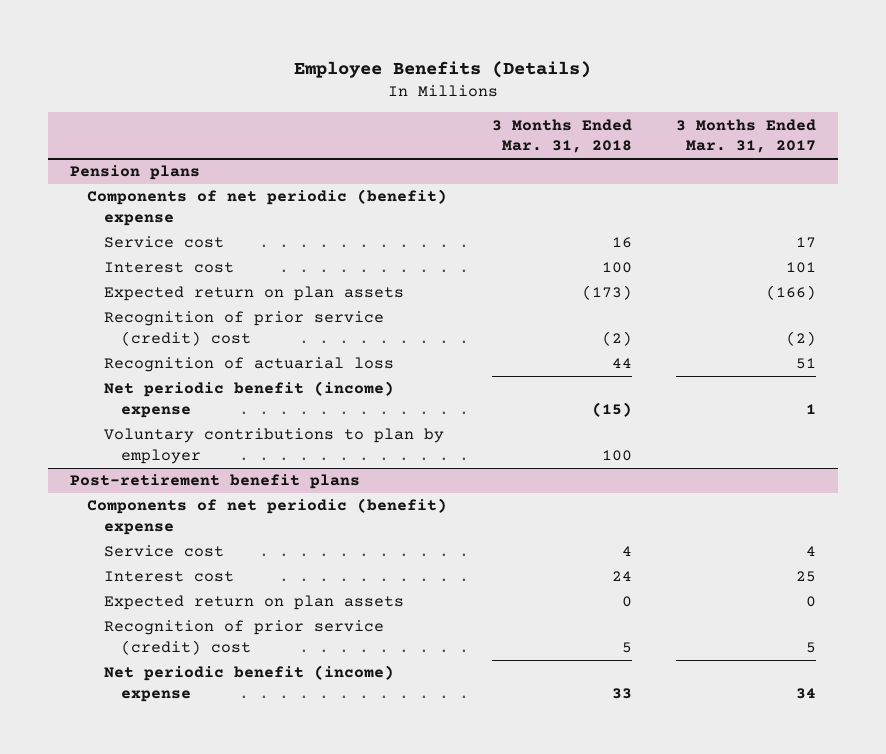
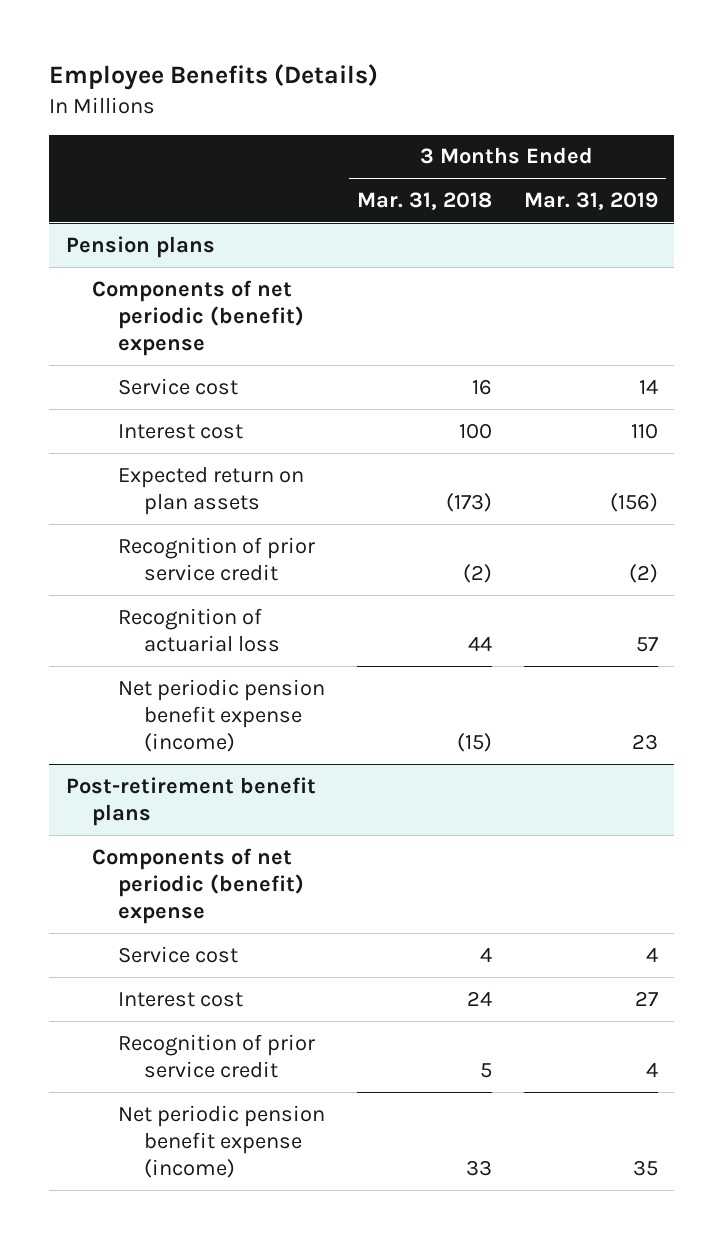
- | 3 Months Ended Mar. 31, 2018 | 3 Months Ended Mar. 31, 2017
+ | 3 Months Ended Mar. 31, 2018 | 3 Months Ended Mar. 31, 2019
@ Pension plans
- Recognition of prior service (credit) cost | (2) | (2)
+ Recognition of prior service credit | (2) | (2)
- Net periodic benefit (income) expense | (15) | 1
- Voluntary contributions to plan by employer | 100 |
+ Net periodic pension benefit expense (income) | (15) | 23
@ Post-retirement benefit plans
- Expected return on plan assets | 0 | 0
- Recognition of prior service (credit) cost | 5 | 5
- Net periodic benefit (income) expense | 33 | 34
+ Recognition of prior service credit | 5 | 4
+ Net periodic pension benefit expense (income) | 33 | 35

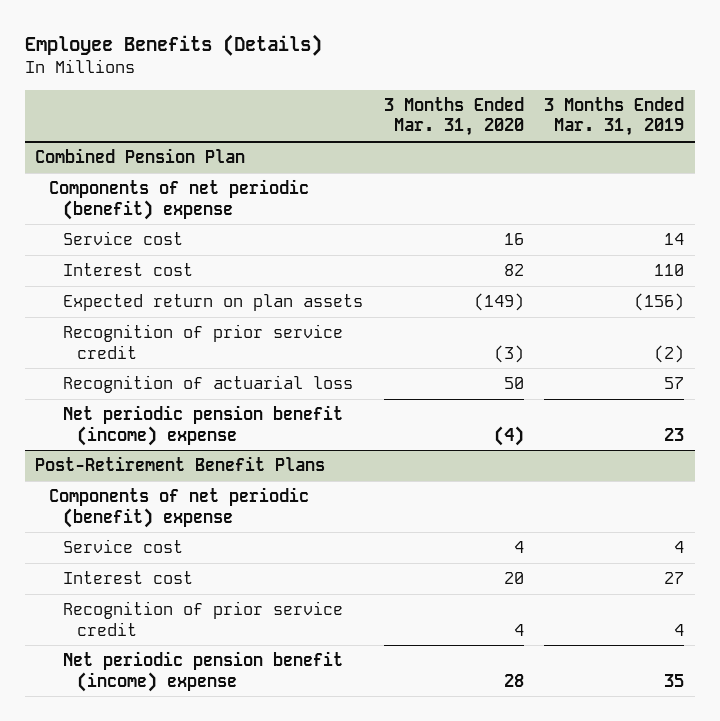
- | 3 Months Ended Mar. 31, 2018 | 3 Months Ended Mar. 31, 2019
+ | 3 Months Ended Mar. 31, 2020 | 3 Months Ended Mar. 31, 2019
- Pension plans
+ Combined Pension Plan
- Net periodic pension benefit expense (income) | (15) | 23
- Post-retirement benefit plans
+ Net periodic pension benefit (income) expense | (4) | 23
+ Post-Retirement Benefit Plans
- Net periodic pension benefit expense (income) | 33 | 35
+ Net periodic pension benefit (income) expense | 28 | 35

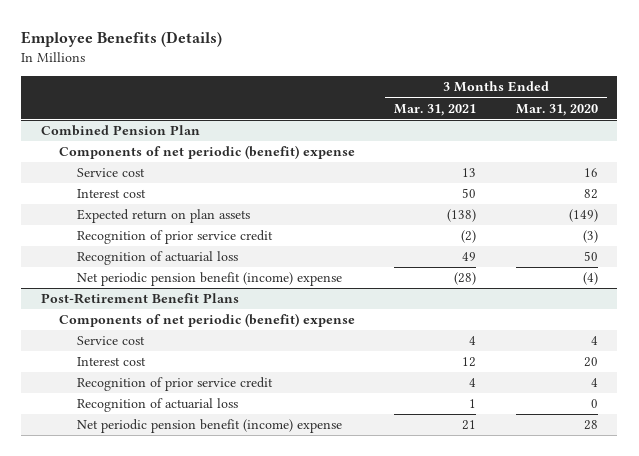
- | 3 Months Ended Mar. 31, 2020 | 3 Months Ended Mar. 31, 2019
+ | 3 Months Ended Mar. 31, 2021 | 3 Months Ended Mar. 31, 2020
@ Post-Retirement Benefit Plans
+ Recognition of actuarial loss | 1 | 0

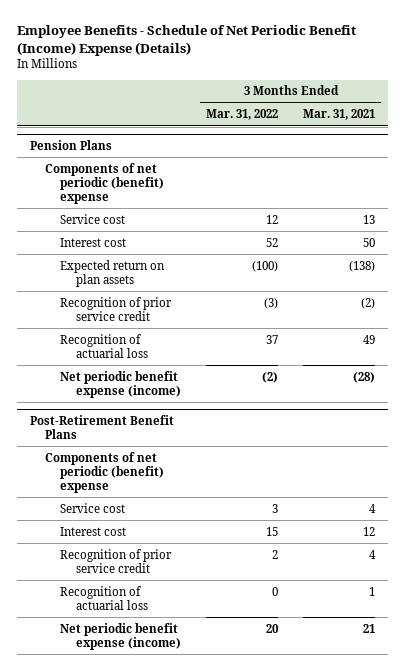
- Employee Benefits (Details)
+ Employee Benefits - Schedule of Net Periodic Benefit (Income) Expense (Details)
- | 3 Months Ended Mar. 31, 2021 | 3 Months Ended Mar. 31, 2020
+ | 3 Months Ended Mar. 31, 2022 | 3 Months Ended Mar. 31, 2021
- Combined Pension Plan
+ Pension Plans
- Net periodic pension benefit (income) expense | (28) | (4)
+ Net periodic benefit expense (income) | (2) | (28)
@ Post-Retirement Benefit Plans
- Net periodic pension benefit (income) expense | 21 | 28
+ Net periodic benefit expense (income) | 20 | 21

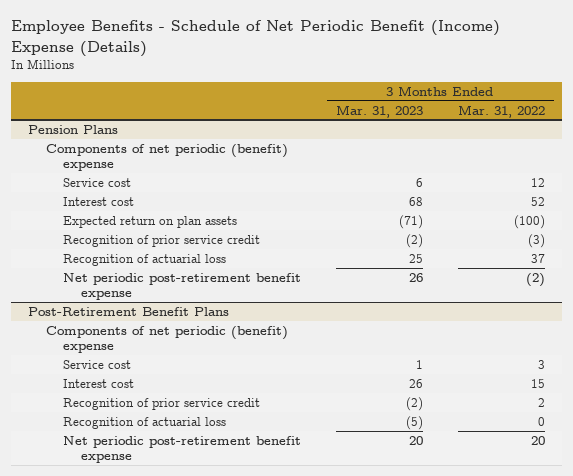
- | 3 Months Ended Mar. 31, 2022 | 3 Months Ended Mar. 31, 2021
+ | 3 Months Ended Mar. 31, 2023 | 3 Months Ended Mar. 31, 2022
@ Pension Plans
- Net periodic benefit expense (income) | (2) | (28)
+ Net periodic post-retirement benefit expense | 26 | (2)
@ Post-Retirement Benefit Plans
- Net periodic benefit expense (income) | 20 | 21
+ Net periodic post-retirement benefit expense | 20 | 20

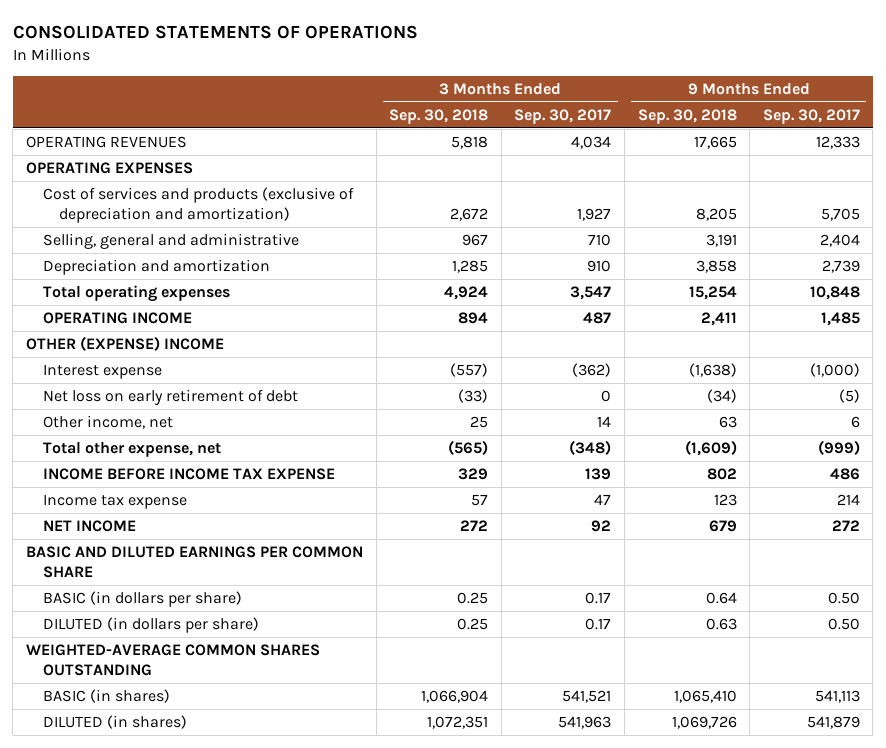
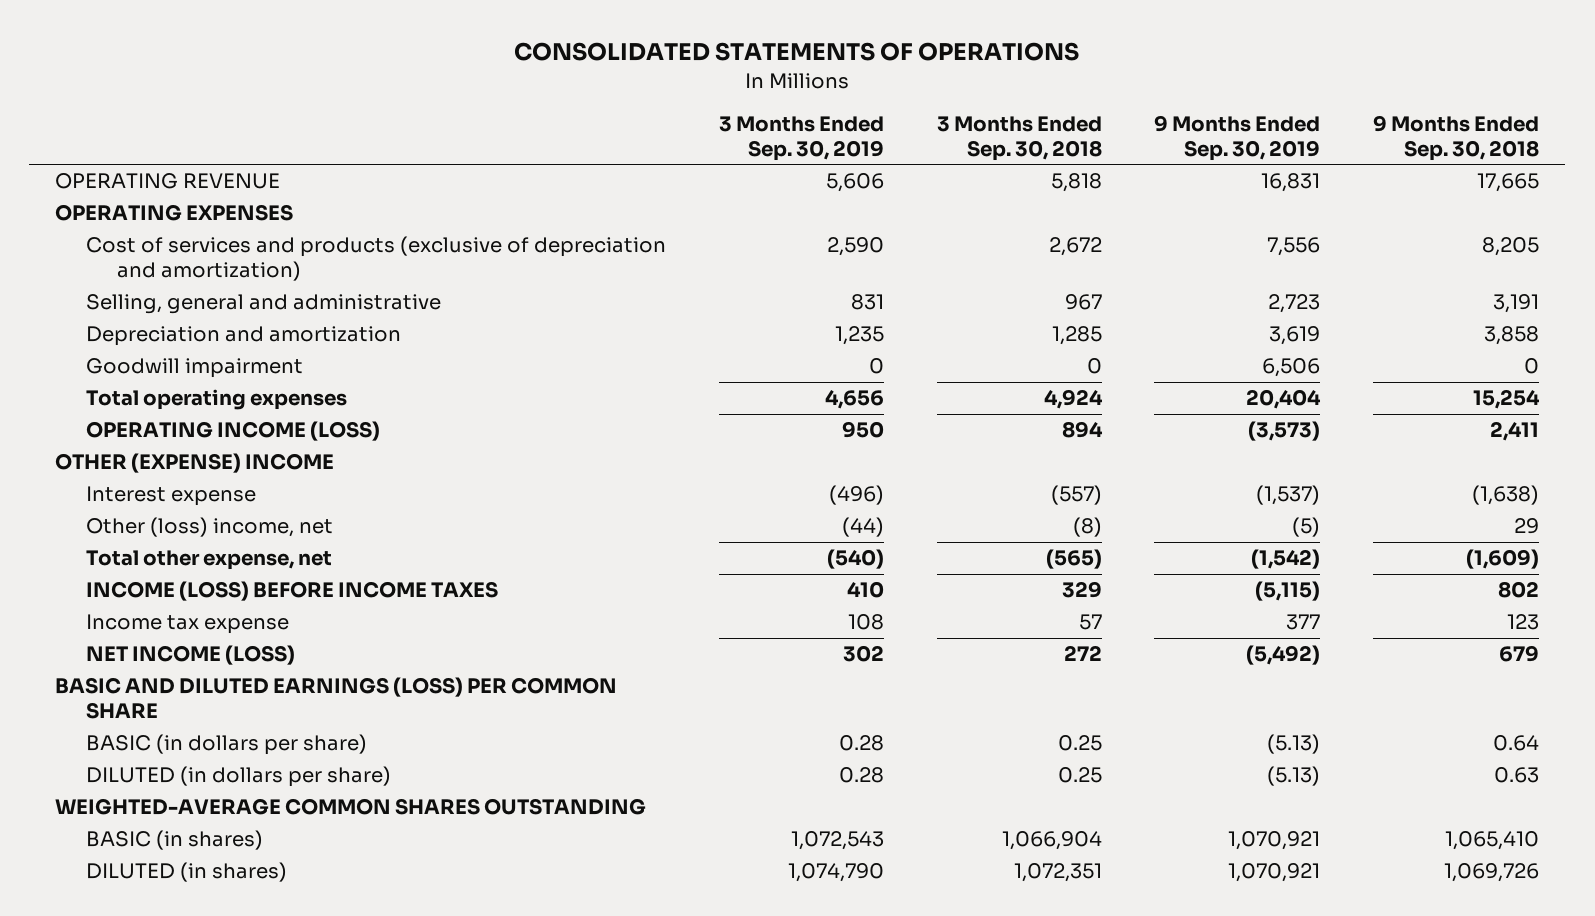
- | 3 Months Ended Sep. 30, 2018 | 3 Months Ended Sep. 30, 2017 | 9 Months Ended Sep. 30, 2018 | 9 Months Ended Sep. 30, 2017
+ | 3 Months Ended Sep. 30, 2019 | 3 Months Ended Sep. 30, 2018 | 9 Months Ended Sep. 30, 2019 | 9 Months Ended Sep. 30, 2018
- OPERATING REVENUES | 5,818 | 4,034 | 17,665 | 12,333
+ OPERATING REVENUE | 5,606 | 5,818 | 16,831 | 17,665
+ Goodwill impairment | 0 | 0 | 6,506 | 0
- OPERATING INCOME | 894 | 487 | 2,411 | 1,485
+ OPERATING INCOME (LOSS) | 950 | 894 | (3,573) | 2,411
- Net loss on early retirement of debt | (33) | 0 | (34) | (5)
- Other income, net | 25 | 14 | 63 | 6
+ Other (loss) income, net | (44) | (8) | (5) | 29
- INCOME BEFORE INCOME TAX EXPENSE | 329 | 139 | 802 | 486
+ INCOME (LOSS) BEFORE INCOME TAXES | 410 | 329 | (5,115) | 802
- NET INCOME | 272 | 92 | 679 | 272
- BASIC AND DILUTED EARNINGS PER COMMON SHARE
+ NET INCOME (LOSS) | 302 | 272 | (5,492) | 679
+ BASIC AND DILUTED EARNINGS (LOSS) PER COMMON SHARE

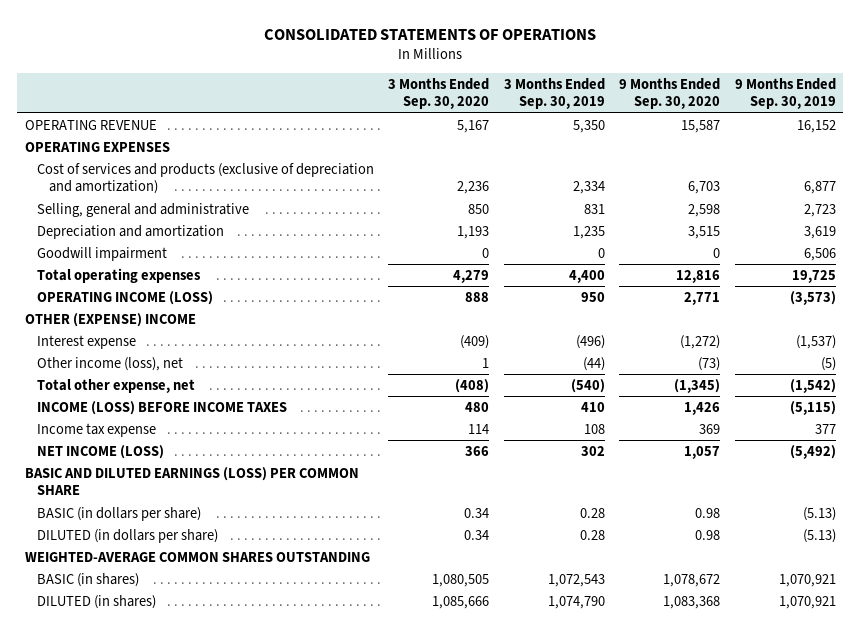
- | 3 Months Ended Sep. 30, 2019 | 3 Months Ended Sep. 30, 2018 | 9 Months Ended Sep. 30, 2019 | 9 Months Ended Sep. 30, 2018
+ | 3 Months Ended Sep. 30, 2020 | 3 Months Ended Sep. 30, 2019 | 9 Months Ended Sep. 30, 2020 | 9 Months Ended Sep. 30, 2019
- OPERATING REVENUE | 5,606 | 5,818 | 16,831 | 17,665
+ OPERATING REVENUE | 5,167 | 5,350 | 15,587 | 16,152
- Cost of services and products (exclusive of depreciation and amortization) | 2,590 | 2,672 | 7,556 | 8,205
+ Cost of services and products (exclusive of depreciation and amortization) | 2,236 | 2,334 | 6,703 | 6,877
- Total operating expenses | 4,656 | 4,924 | 20,404 | 15,254
+ Total operating expenses | 4,279 | 4,400 | 12,816 | 19,725
- Other (loss) income, net | (44) | (8) | (5) | 29
+ Other income (loss), net | 1 | (44) | (73) | (5)

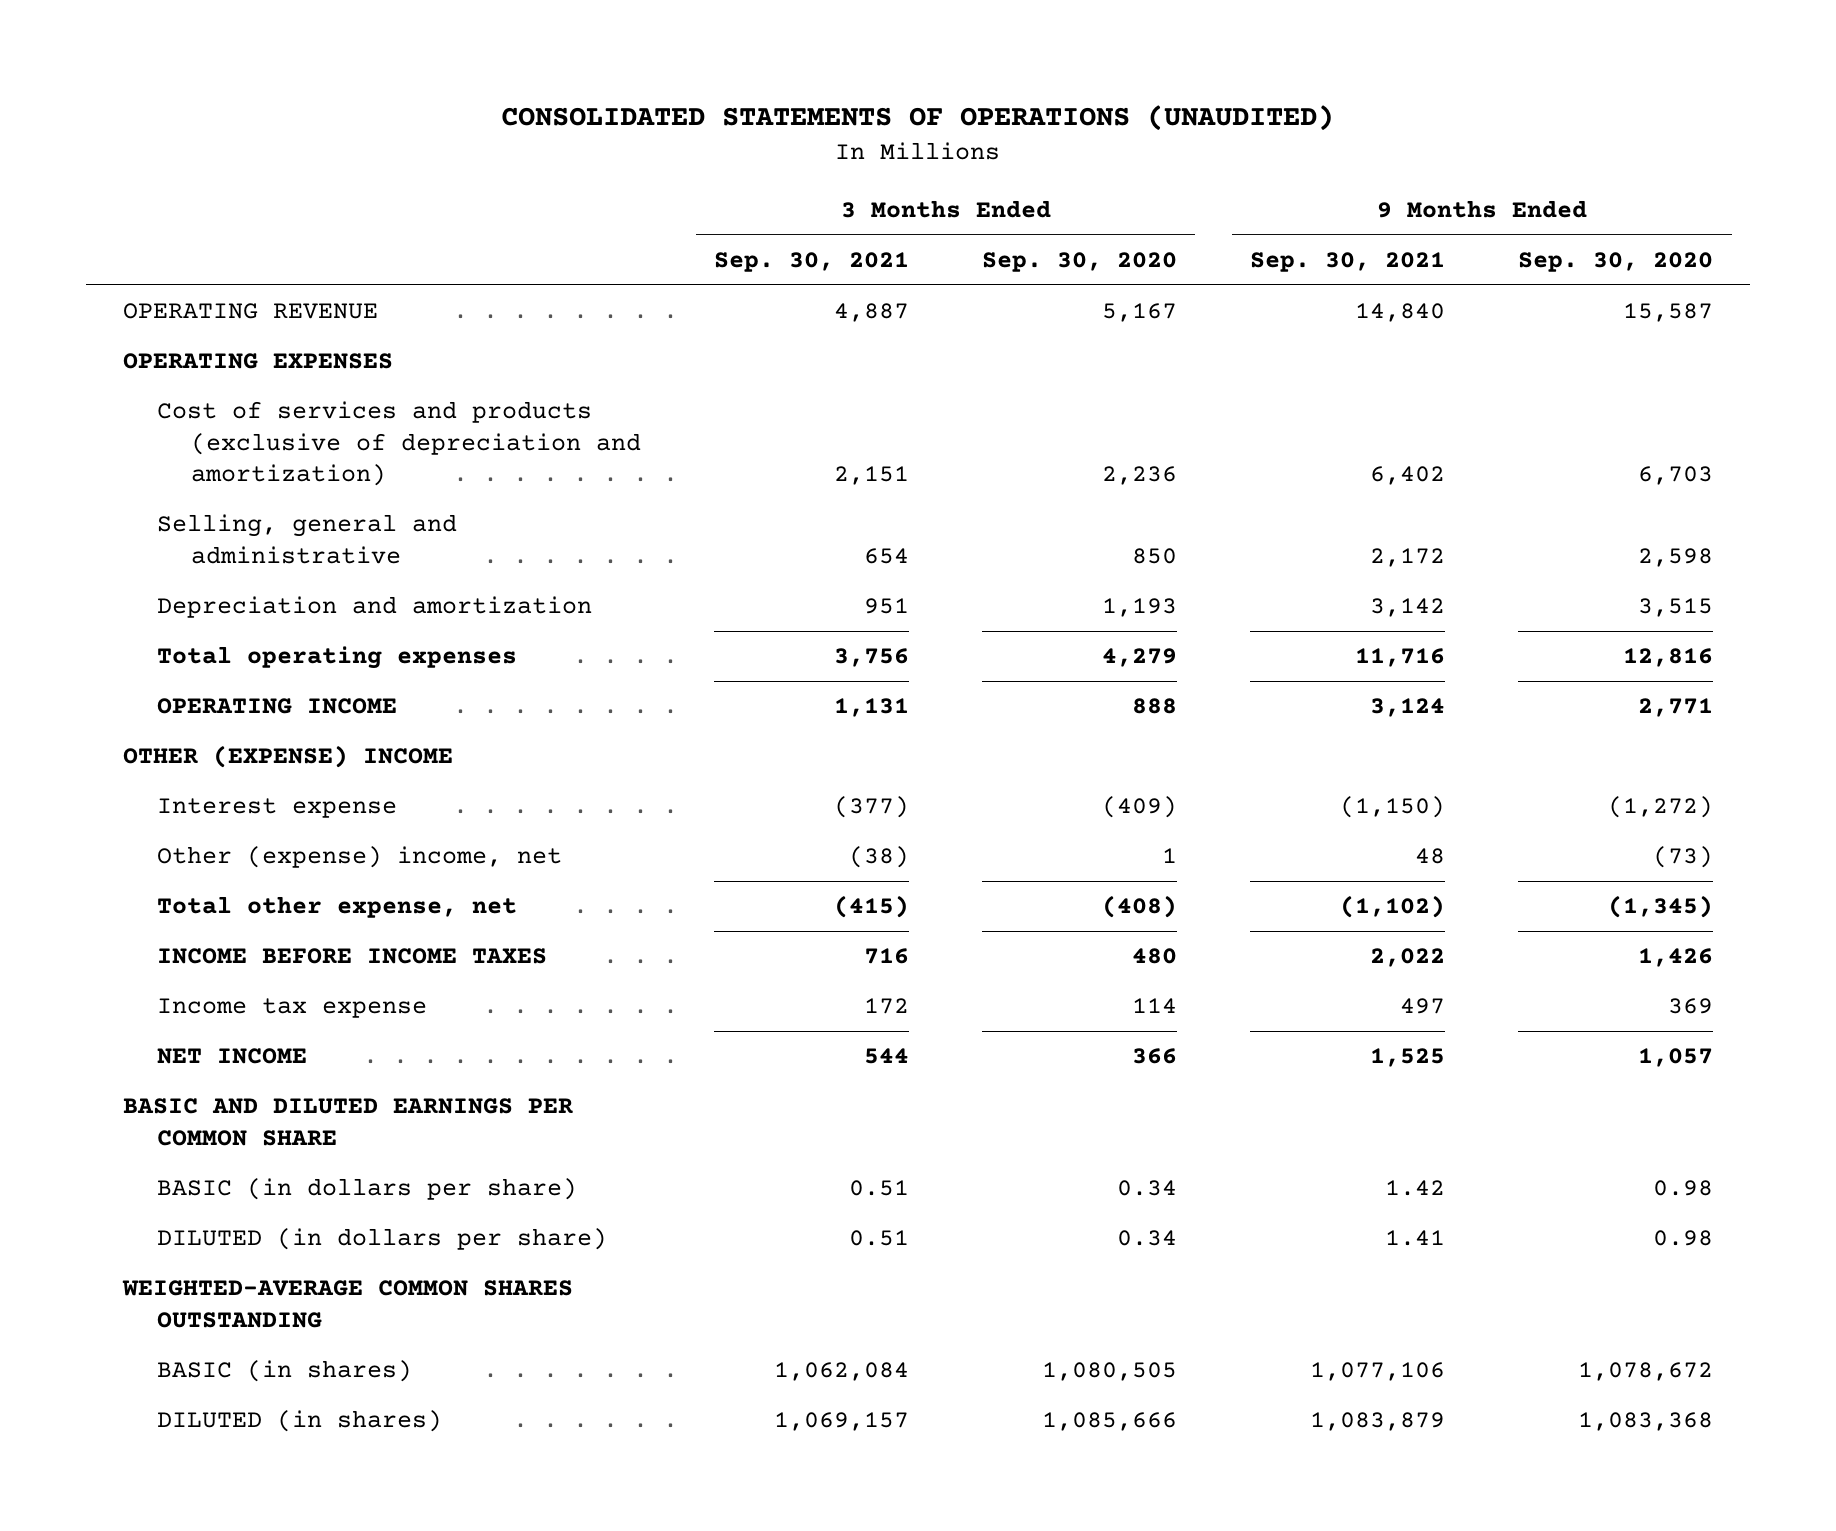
- CONSOLIDATED STATEMENTS OF OPERATIONS
+ CONSOLIDATED STATEMENTS OF OPERATIONS (UNAUDITED)
- | 3 Months Ended Sep. 30, 2020 | 3 Months Ended Sep. 30, 2019 | 9 Months Ended Sep. 30, 2020 | 9 Months Ended Sep. 30, 2019
+ | 3 Months Ended Sep. 30, 2021 | 3 Months Ended Sep. 30, 2020 | 9 Months Ended Sep. 30, 2021 | 9 Months Ended Sep. 30, 2020
- Goodwill impairment | 0 | 0 | 0 | 6,506
- OPERATING INCOME (LOSS) | 888 | 950 | 2,771 | (3,573)
+ OPERATING INCOME | 1,131 | 888 | 3,124 | 2,771
- Other income (loss), net | 1 | (44) | (73) | (5)
+ Other (expense) income, net | (38) | 1 | 48 | (73)
- INCOME (LOSS) BEFORE INCOME TAXES | 480 | 410 | 1,426 | (5,115)
+ INCOME BEFORE INCOME TAXES | 716 | 480 | 2,022 | 1,426
- NET INCOME (LOSS) | 366 | 302 | 1,057 | (5,492)
- BASIC AND DILUTED EARNINGS (LOSS) PER COMMON SHARE
+ NET INCOME | 544 | 366 | 1,525 | 1,057
+ BASIC AND DILUTED EARNINGS PER COMMON SHARE

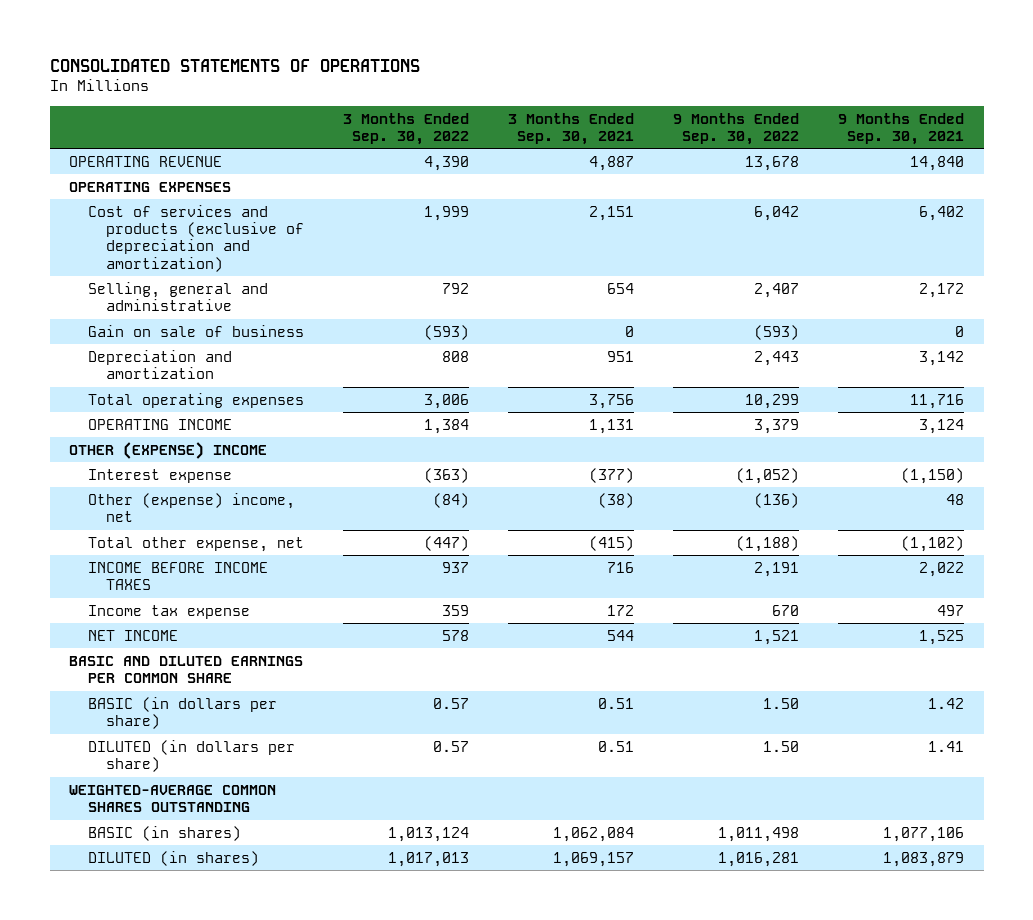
- CONSOLIDATED STATEMENTS OF OPERATIONS (UNAUDITED)
+ CONSOLIDATED STATEMENTS OF OPERATIONS
- | 3 Months Ended Sep. 30, 2021 | 3 Months Ended Sep. 30, 2020 | 9 Months Ended Sep. 30, 2021 | 9 Months Ended Sep. 30, 2020
+ | 3 Months Ended Sep. 30, 2022 | 3 Months Ended Sep. 30, 2021 | 9 Months Ended Sep. 30, 2022 | 9 Months Ended Sep. 30, 2021
+ Gain on sale of business | (593) | 0 | (593) | 0

